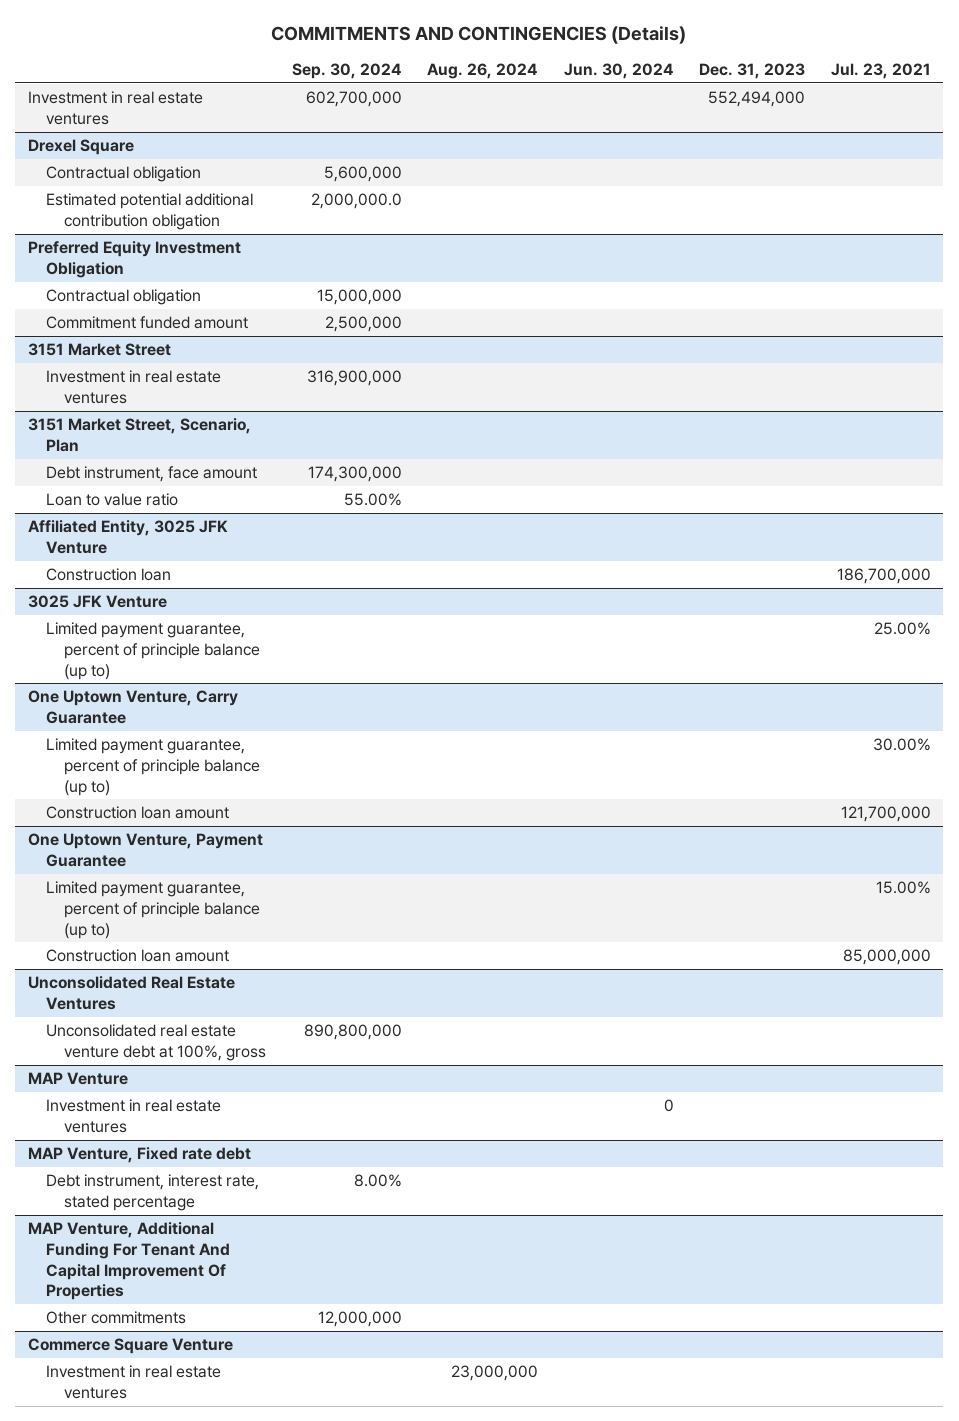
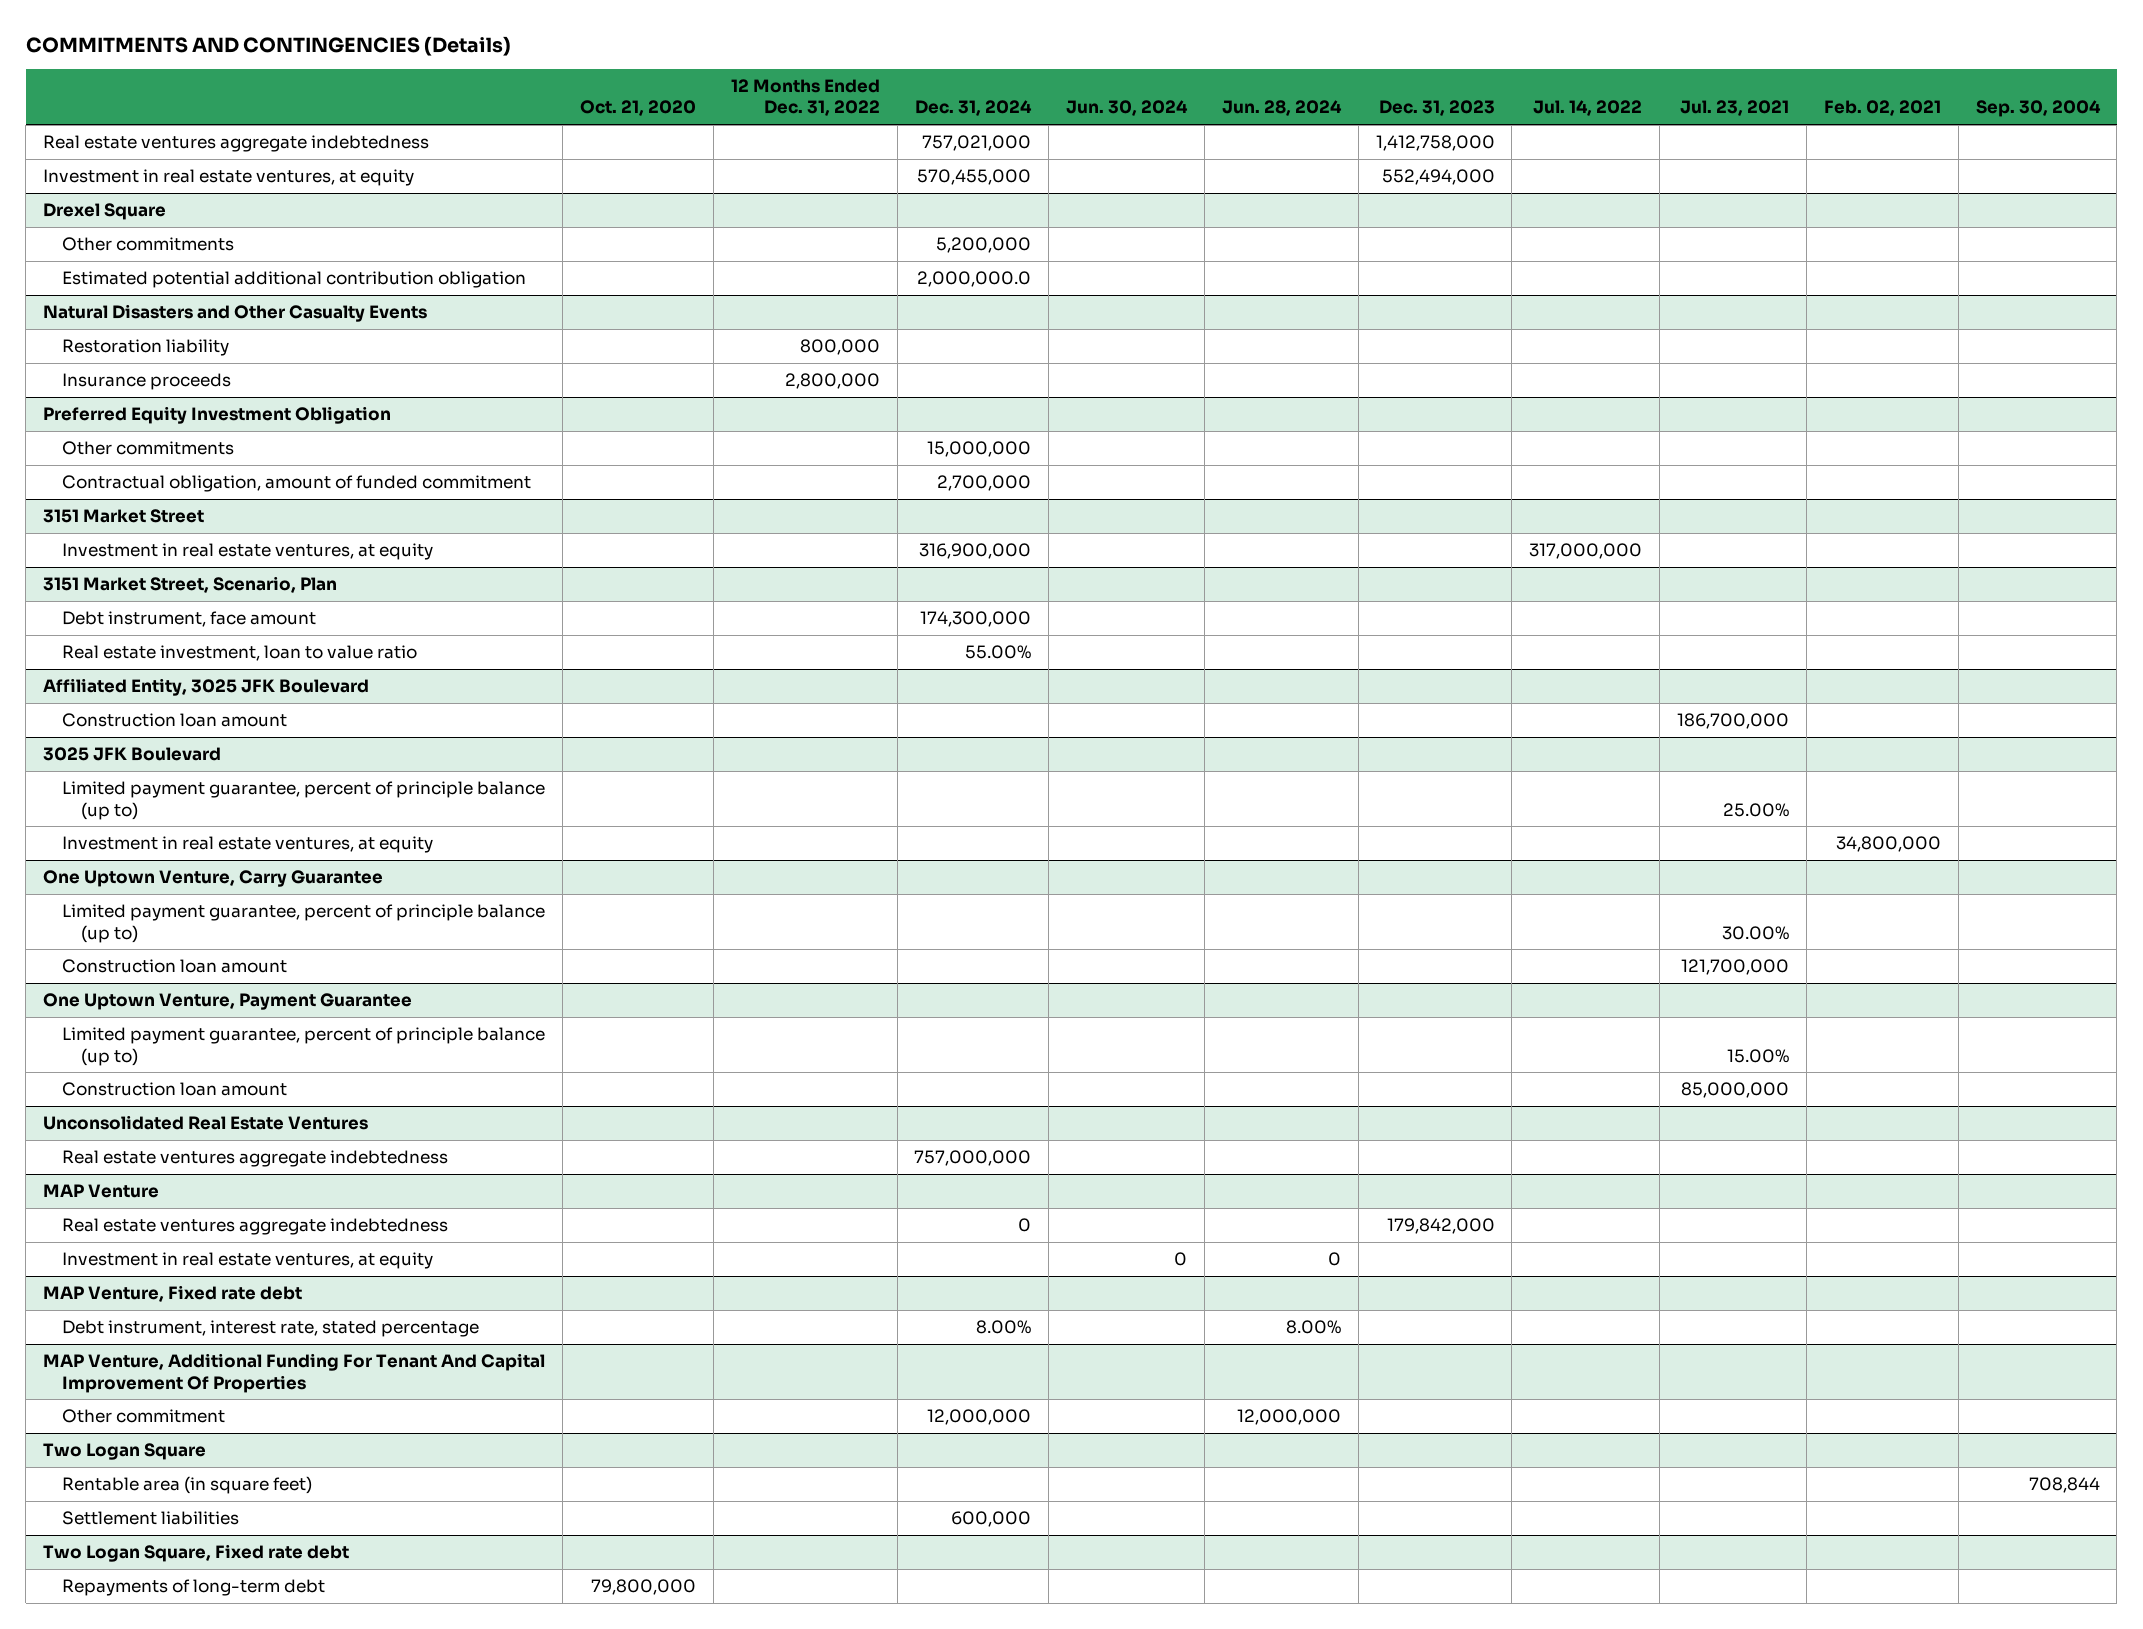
- | Sep. 30, 2024 | Aug. 26, 2024 | Jun. 30, 2024 | Dec. 31, 2023 | Jul. 23, 2021
+ | Oct. 21, 2020 | 12 Months Ended Dec. 31, 2022 | Dec. 31, 2024 | Jun. 30, 2024 | Jun. 28, 2024 | Dec. 31, 2023 | Jul. 14, 2022 | Jul. 23, 2021 | Feb. 02, 2021 | Sep. 30, 2004
- Investment in real estate ventures | 602,700,000 | | | 552,494,000 |
+ Real estate ventures aggregate indebtedness | | | 757,021,000 | | | 1,412,758,000 | | | |
+ Investment in real estate ventures, at equity | | | 570,455,000 | | | 552,494,000 | | | |
@ Drexel Square
- Contractual obligation | 5,600,000 | | | |
+ Other commitments | | | 5,200,000 | | | | | | |
+ Natural Disasters and Other Casualty Events
+ Restoration liability | | 800,000 | | | | | | | |
+ Insurance proceeds | | 2,800,000 | | | | | | | |
@ Preferred Equity Investment Obligation
- Contractual obligation | 15,000,000 | | | |
- Commitment funded amount | 2,500,000 | | | |
+ Other commitments | | | 15,000,000 | | | | | | |
+ Contractual obligation, amount of funded commitment | | | 2,700,000 | | | | | | |
@ 3151 Market Street
- Investment in real estate ventures | 316,900,000 | | | |
+ Investment in real estate ventures, at equity | | | 316,900,000 | | | | 317,000,000 | | |
@ 3151 Market Street, Scenario, Plan
- Loan to value ratio | 55.00% | | | |
- Affiliated Entity, 3025 JFK Venture
- Construction loan | | | | | 186,700,000
- 3025 JFK Venture
@ 3151 Market Street, Scenario, Plan
+ Real estate investment, loan to value ratio | | | 55.00% | | | | | | |
+ Affiliated Entity, 3025 JFK Boulevard
+ Construction loan amount | | | | | | | | 186,700,000 | |
+ 3025 JFK Boulevard
+ Investment in real estate ventures, at equity | | | | | | | | | 34,800,000 |
@ Unconsolidated Real Estate Ventures
- Unconsolidated real estate venture debt at 100%, gross | 890,800,000 | | | |
+ Real estate ventures aggregate indebtedness | | | 757,000,000 | | | | | | |
@ MAP Venture
- Investment in real estate ventures | | | 0 | |
+ Real estate ventures aggregate indebtedness | | | 0 | | | 179,842,000 | | | |
+ Investment in real estate ventures, at equity | | | | 0 | 0 | | | | |
@ MAP Venture, Additional Funding For Tenant And Capital Improvement Of Properties
- Other commitments | 12,000,000 | | | |
- Commerce Square Venture
- Investment in real estate ventures | | 23,000,000 | | |
@ MAP Venture, Additional Funding For Tenant And Capital Improvement Of Properties
+ Other commitment | | | 12,000,000 | | 12,000,000 | | | | |
+ Two Logan Square
+ Rentable area (in square feet) | | | | | | | | | | 708,844
+ Settlement liabilities | | | 600,000 | | | | | | |
+ Two Logan Square, Fixed rate debt
+ Repayments of long-term debt | 79,800,000 | | | | | | | | |

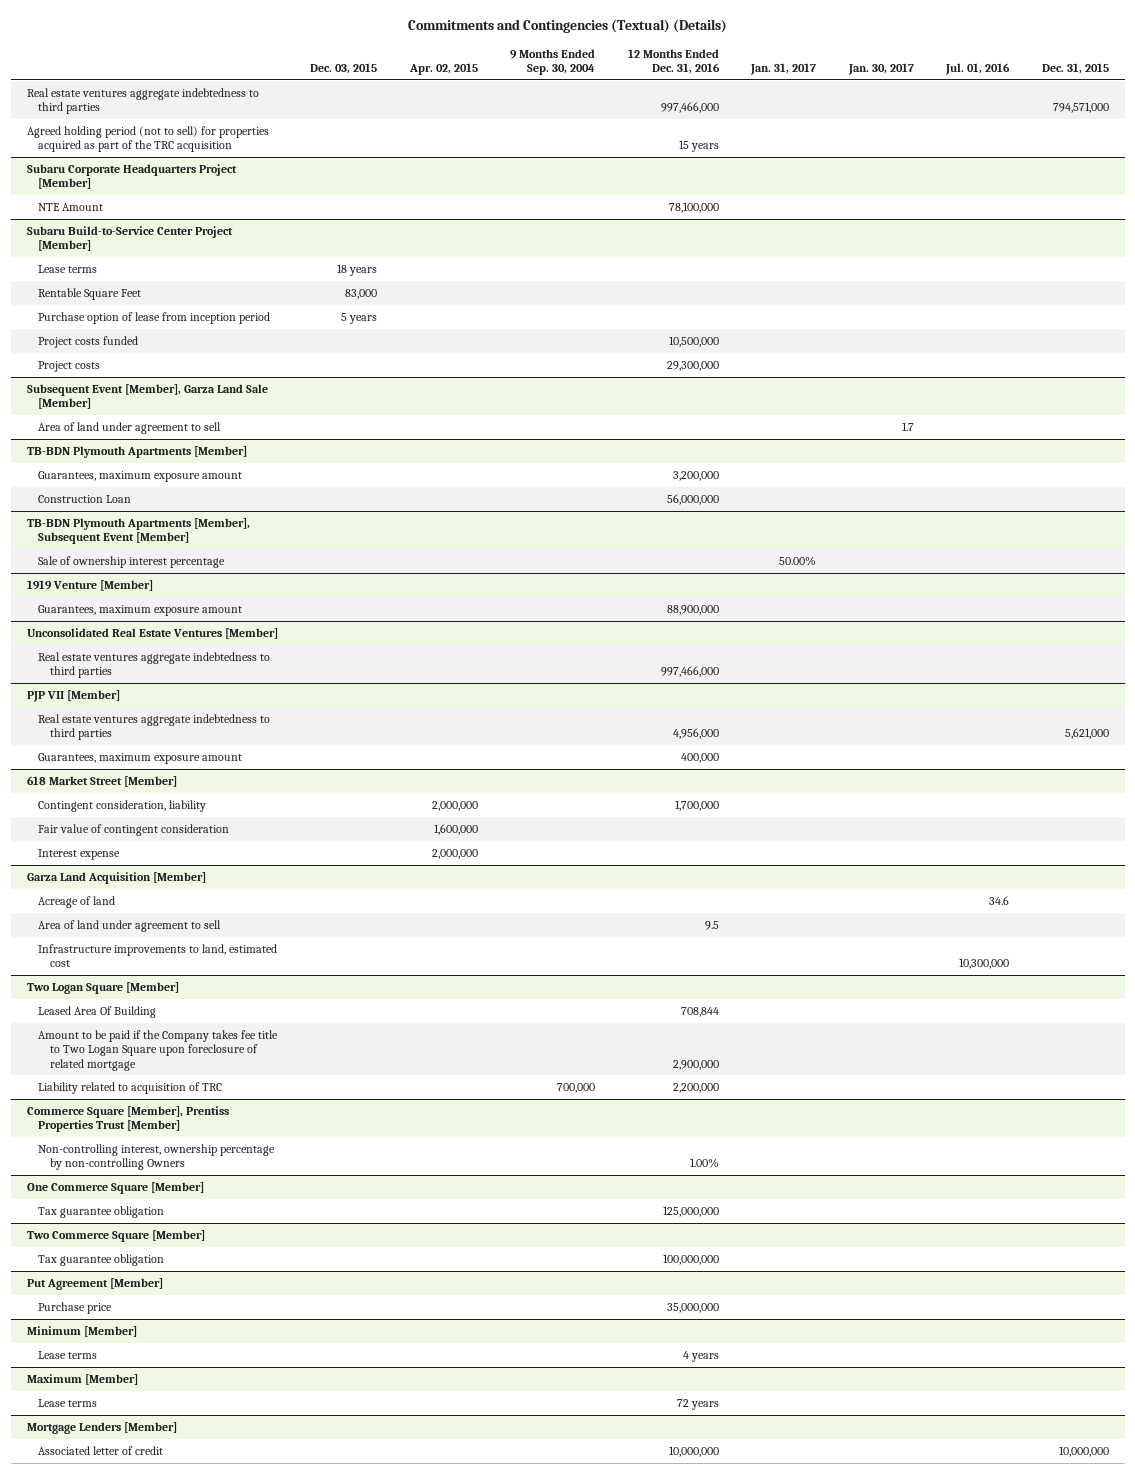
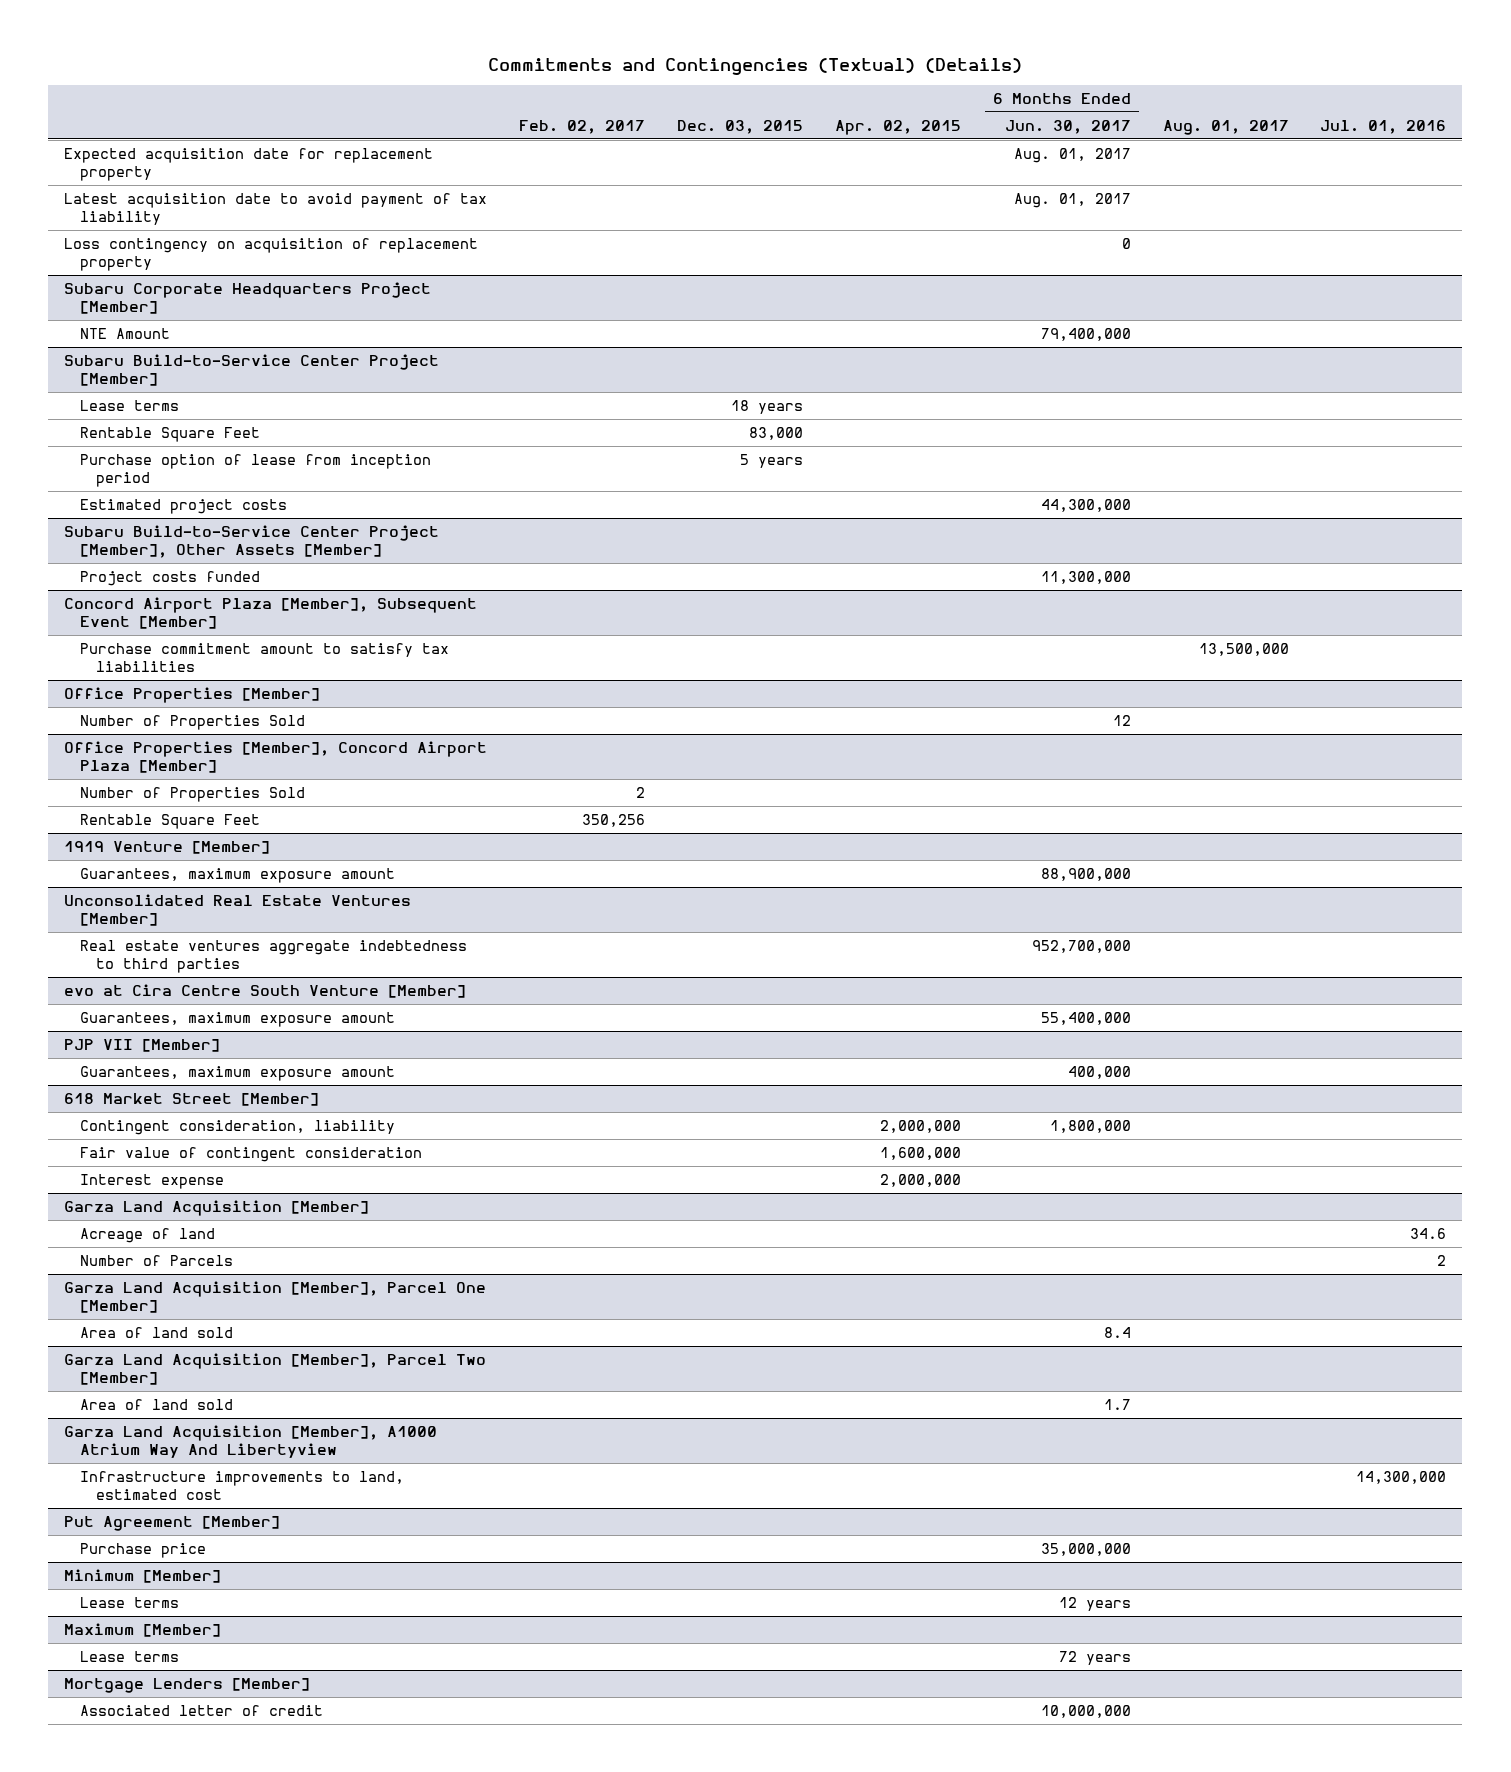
- | Dec. 03, 2015 | Apr. 02, 2015 | 9 Months Ended Sep. 30, 2004 | 12 Months Ended Dec. 31, 2016 | Jan. 31, 2017 | Jan. 30, 2017 | Jul. 01, 2016 | Dec. 31, 2015
+ | Feb. 02, 2017 | Dec. 03, 2015 | Apr. 02, 2015 | 6 Months Ended Jun. 30, 2017 | Aug. 01, 2017 | Jul. 01, 2016
- Real estate ventures aggregate indebtedness to third parties | | | | 997,466,000 | | | | 794,571,000
- Agreed holding period (not to sell) for properties acquired as part of the TRC acquisition | | | | 15 years | | | |
+ Expected acquisition date for replacement property | | | | Aug. 01, 2017 | |
+ Latest acquisition date to avoid payment of tax liability | | | | Aug. 01, 2017 | |
+ Loss contingency on acquisition of replacement property | | | | 0 | |
@ Subaru Build-to-Service Center Project [Member]
- Project costs funded | | | | 10,500,000 | | | |
- Project costs | | | | 29,300,000 | | | |
- Subsequent Event [Member], Garza Land Sale [Member]
- Area of land under agreement to sell | | | | | | 1.7 | |
- TB-BDN Plymouth Apartments [Member]
- Guarantees, maximum exposure amount | | | | 3,200,000 | | | |
- Construction Loan | | | | 56,000,000 | | | |
- TB-BDN Plymouth Apartments [Member], Subsequent Event [Member]
- Sale of ownership interest percentage | | | | | 50.00% | | |
@ Subaru Build-to-Service Center Project [Member]
+ Estimated project costs | | | | 44,300,000 | |
+ Subaru Build-to-Service Center Project [Member], Other Assets [Member]
+ Project costs funded | | | | 11,300,000 | |
+ Concord Airport Plaza [Member], Subsequent Event [Member]
+ Purchase commitment amount to satisfy tax liabilities | | | | | 13,500,000 |
+ Office Properties [Member]
+ Number of Properties Sold | | | | 12 | |
+ Office Properties [Member], Concord Airport Plaza [Member]
+ Number of Properties Sold | 2 | | | | |
+ Rentable Square Feet | 350,256 | | | | |
+ evo at Cira Centre South Venture [Member]
+ Guarantees, maximum exposure amount | | | | 55,400,000 | |
@ PJP VII [Member]
- Real estate ventures aggregate indebtedness to third parties | | | | 4,956,000 | | | | 5,621,000
@ Garza Land Acquisition [Member]
- Area of land under agreement to sell | | | | 9.5 | | | |
- Infrastructure improvements to land, estimated cost | | | | | | | 10,300,000 |
- Two Logan Square [Member]
- Leased Area Of Building | | | | 708,844 | | | |
- Amount to be paid if the Company takes fee title to Two Logan Square upon foreclosure of related mortgage | | | | 2,900,000 | | | |
- Liability related to acquisition of TRC | | | 700,000 | 2,200,000 | | | |
- Commerce Square [Member], Prentiss Properties Trust [Member]
- Non-controlling interest, ownership percentage by non-controlling Owners | | | | 1.00% | | | |
- One Commerce Square [Member]
- Tax guarantee obligation | | | | 125,000,000 | | | |
- Two Commerce Square [Member]
- Tax guarantee obligation | | | | 100,000,000 | | | |
@ Garza Land Acquisition [Member]
+ Number of Parcels | | | | | | 2
+ Garza Land Acquisition [Member], Parcel One [Member]
+ Area of land sold | | | | 8.4 | |
+ Garza Land Acquisition [Member], Parcel Two [Member]
+ Area of land sold | | | | 1.7 | |
+ Garza Land Acquisition [Member], A1000 Atrium Way And Libertyview
+ Infrastructure improvements to land, estimated cost | | | | | | 14,300,000

